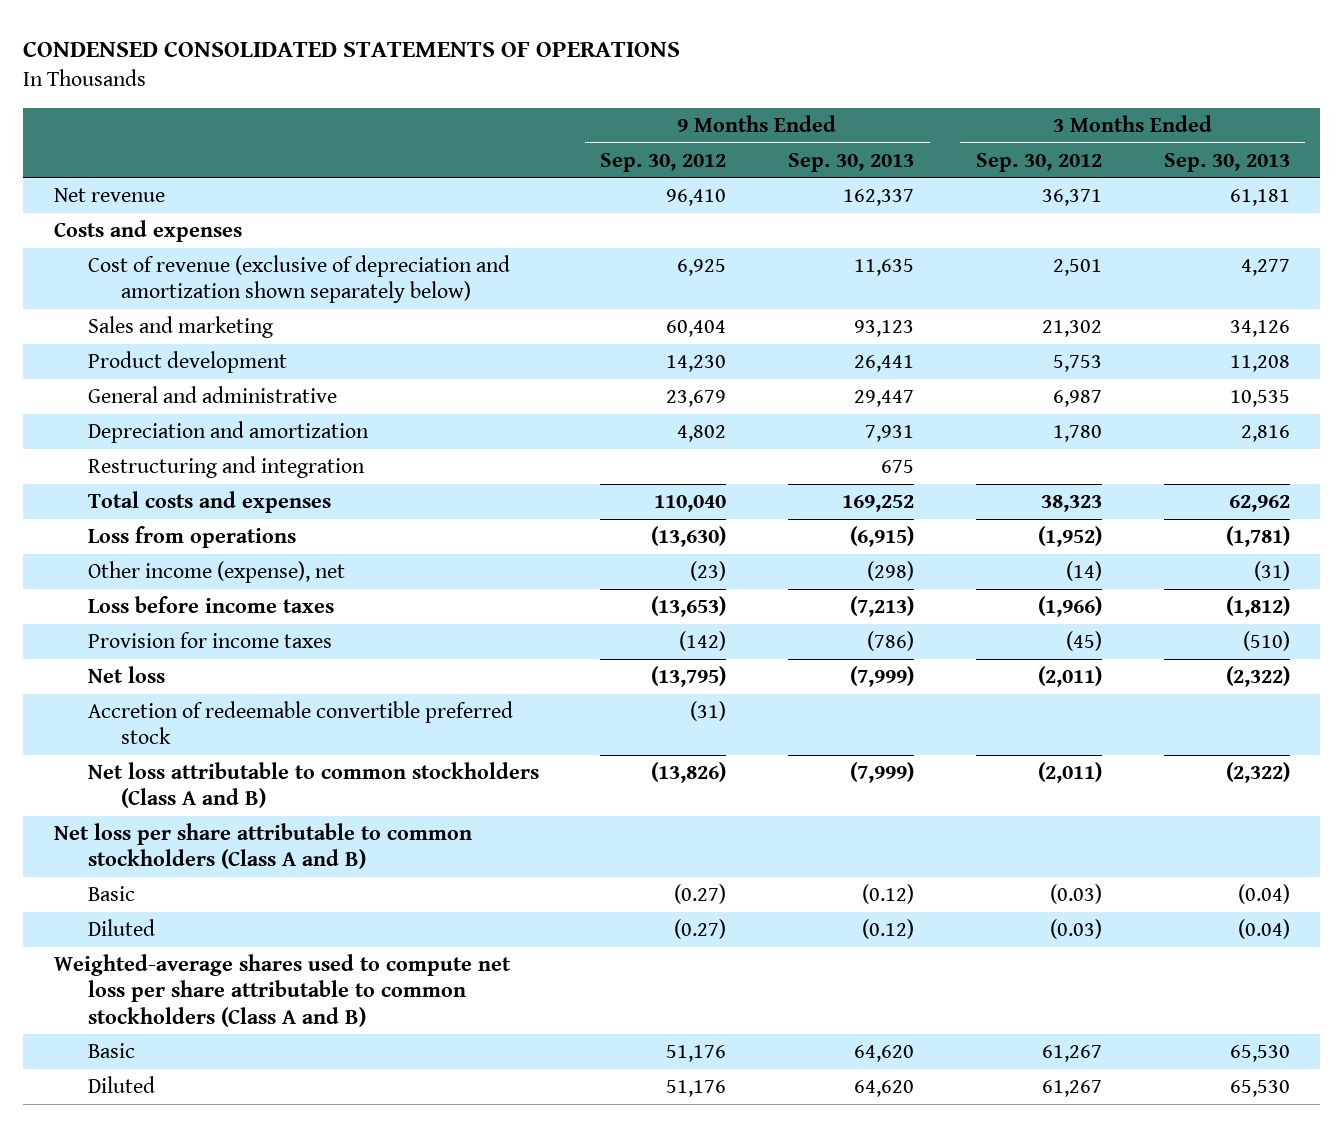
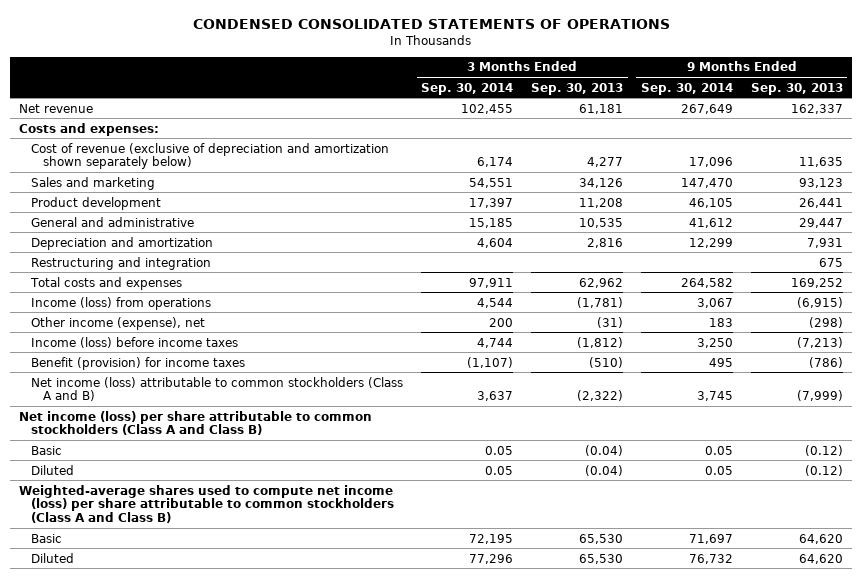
- | 9 Months Ended Sep. 30, 2012 | 9 Months Ended Sep. 30, 2013 | 3 Months Ended Sep. 30, 2012 | 3 Months Ended Sep. 30, 2013
+ | 3 Months Ended Sep. 30, 2014 | 3 Months Ended Sep. 30, 2013 | 9 Months Ended Sep. 30, 2014 | 9 Months Ended Sep. 30, 2013
- Costs and expenses
+ Costs and expenses:
- Loss from operations | (13,630) | (6,915) | (1,952) | (1,781)
+ Income (loss) from operations | 4,544 | (1,781) | 3,067 | (6,915)
- Loss before income taxes | (13,653) | (7,213) | (1,966) | (1,812)
- Provision for income taxes | (142) | (786) | (45) | (510)
- Net loss | (13,795) | (7,999) | (2,011) | (2,322)
- Accretion of redeemable convertible preferred stock | (31) | | |
- Net loss attributable to common stockholders (Class A and B) | (13,826) | (7,999) | (2,011) | (2,322)
- Net loss per share attributable to common stockholders (Class A and B)
+ Income (loss) before income taxes | 4,744 | (1,812) | 3,250 | (7,213)
+ Benefit (provision) for income taxes | (1,107) | (510) | 495 | (786)
+ Net income (loss) attributable to common stockholders (Class A and B) | 3,637 | (2,322) | 3,745 | (7,999)
+ Net income (loss) per share attributable to common stockholders (Class A and Class B)
- Weighted-average shares used to compute net loss per share attributable to common stockholders (Class A and B)
+ Weighted-average shares used to compute net income (loss) per share attributable to common stockholders (Class A and Class B)

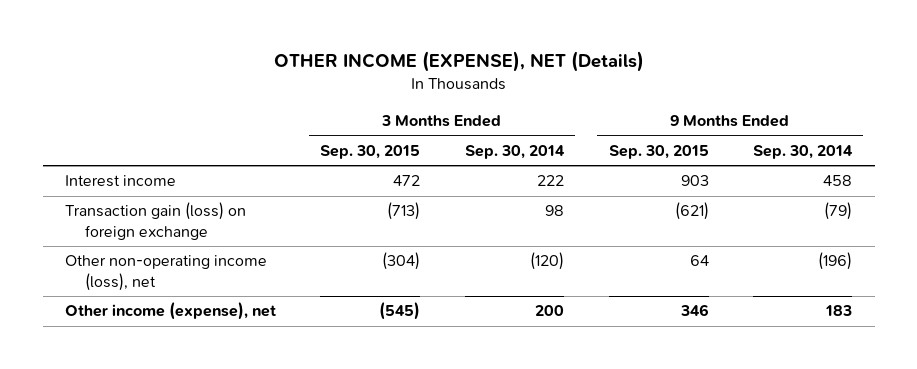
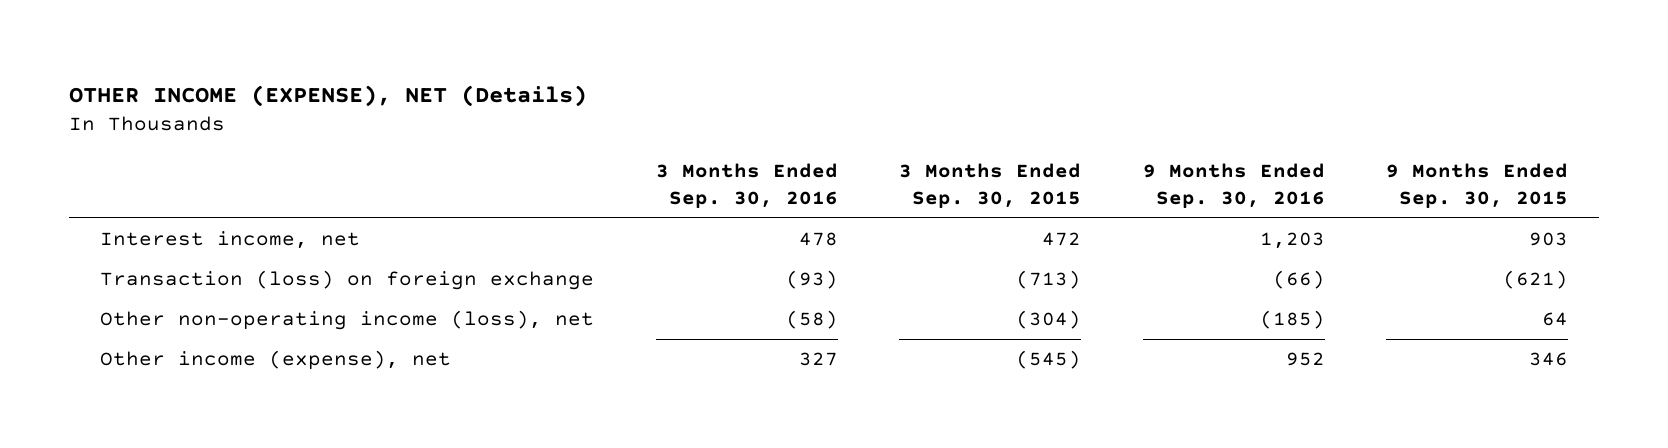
- | 3 Months Ended Sep. 30, 2015 | 3 Months Ended Sep. 30, 2014 | 9 Months Ended Sep. 30, 2015 | 9 Months Ended Sep. 30, 2014
+ | 3 Months Ended Sep. 30, 2016 | 3 Months Ended Sep. 30, 2015 | 9 Months Ended Sep. 30, 2016 | 9 Months Ended Sep. 30, 2015
- Interest income | 472 | 222 | 903 | 458
- Transaction gain (loss) on foreign exchange | (713) | 98 | (621) | (79)
+ Interest income, net | 478 | 472 | 1,203 | 903
+ Transaction (loss) on foreign exchange | (93) | (713) | (66) | (621)

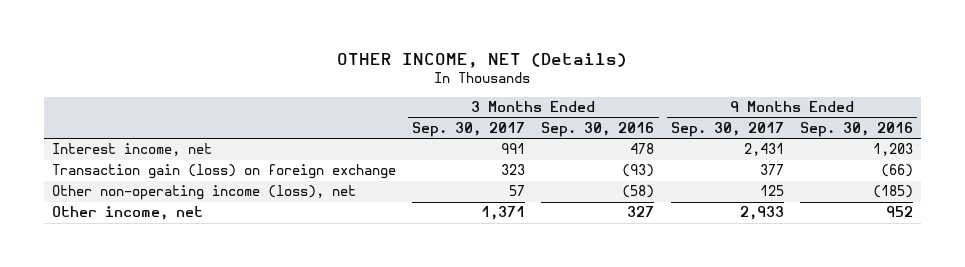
- OTHER INCOME (EXPENSE), NET (Details)
+ OTHER INCOME, NET (Details)
- | 3 Months Ended Sep. 30, 2016 | 3 Months Ended Sep. 30, 2015 | 9 Months Ended Sep. 30, 2016 | 9 Months Ended Sep. 30, 2015
+ | 3 Months Ended Sep. 30, 2017 | 3 Months Ended Sep. 30, 2016 | 9 Months Ended Sep. 30, 2017 | 9 Months Ended Sep. 30, 2016
- Transaction (loss) on foreign exchange | (93) | (713) | (66) | (621)
+ Transaction gain (loss) on foreign exchange | 323 | (93) | 377 | (66)
- Other income (expense), net | 327 | (545) | 952 | 346
+ Other income, net | 1,371 | 327 | 2,933 | 952

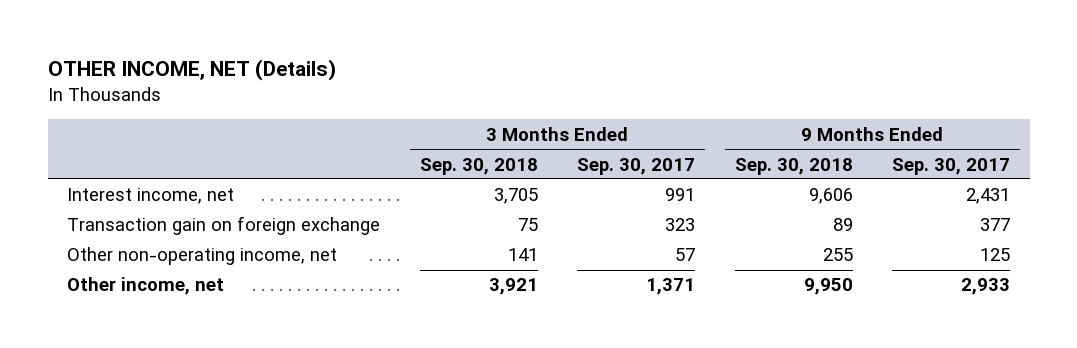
- | 3 Months Ended Sep. 30, 2017 | 3 Months Ended Sep. 30, 2016 | 9 Months Ended Sep. 30, 2017 | 9 Months Ended Sep. 30, 2016
+ | 3 Months Ended Sep. 30, 2018 | 3 Months Ended Sep. 30, 2017 | 9 Months Ended Sep. 30, 2018 | 9 Months Ended Sep. 30, 2017
- Transaction gain (loss) on foreign exchange | 323 | (93) | 377 | (66)
- Other non-operating income (loss), net | 57 | (58) | 125 | (185)
+ Transaction gain on foreign exchange | 75 | 323 | 89 | 377
+ Other non-operating income, net | 141 | 57 | 255 | 125

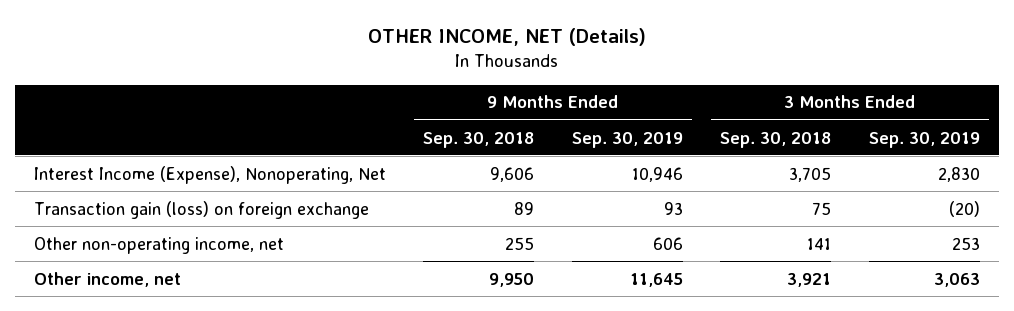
- | 3 Months Ended Sep. 30, 2018 | 3 Months Ended Sep. 30, 2017 | 9 Months Ended Sep. 30, 2018 | 9 Months Ended Sep. 30, 2017
+ | 9 Months Ended Sep. 30, 2018 | 9 Months Ended Sep. 30, 2019 | 3 Months Ended Sep. 30, 2018 | 3 Months Ended Sep. 30, 2019
- Interest income, net | 3,705 | 991 | 9,606 | 2,431
- Transaction gain on foreign exchange | 75 | 323 | 89 | 377
+ Interest Income (Expense), Nonoperating, Net | 9,606 | 10,946 | 3,705 | 2,830
+ Transaction gain (loss) on foreign exchange | 89 | 93 | 75 | (20)

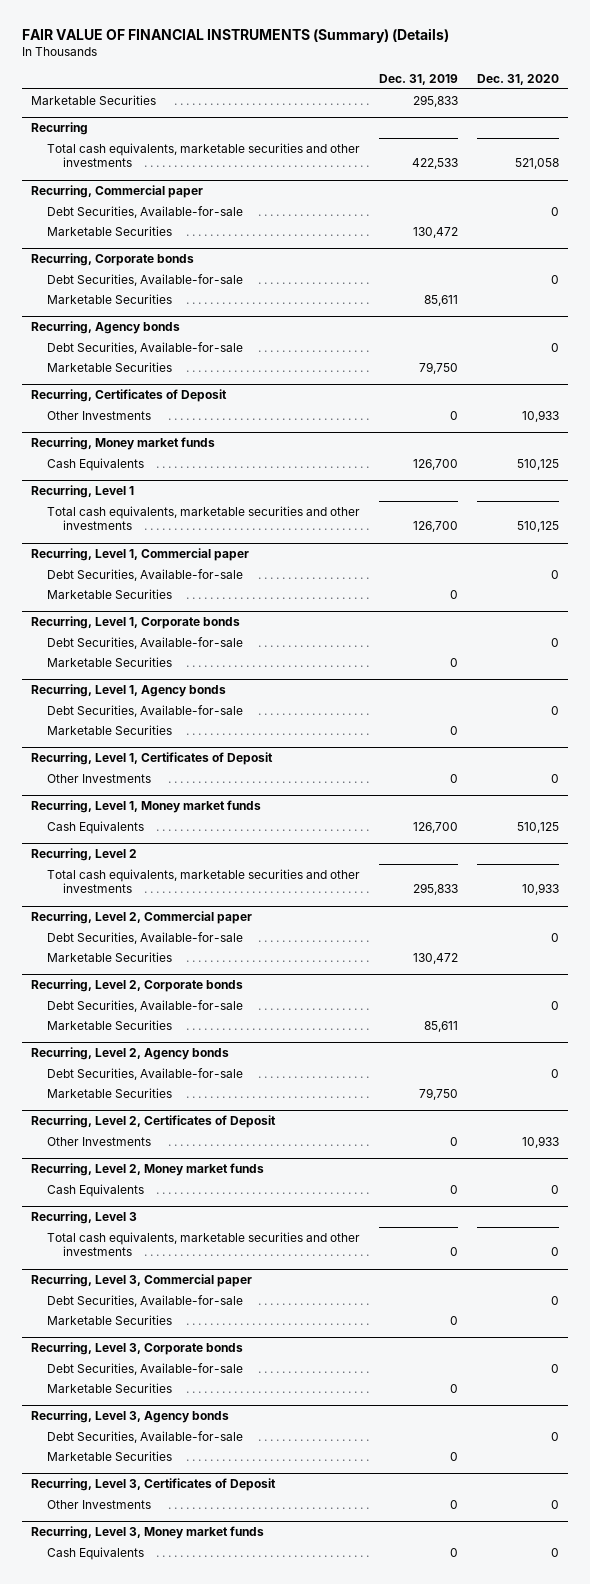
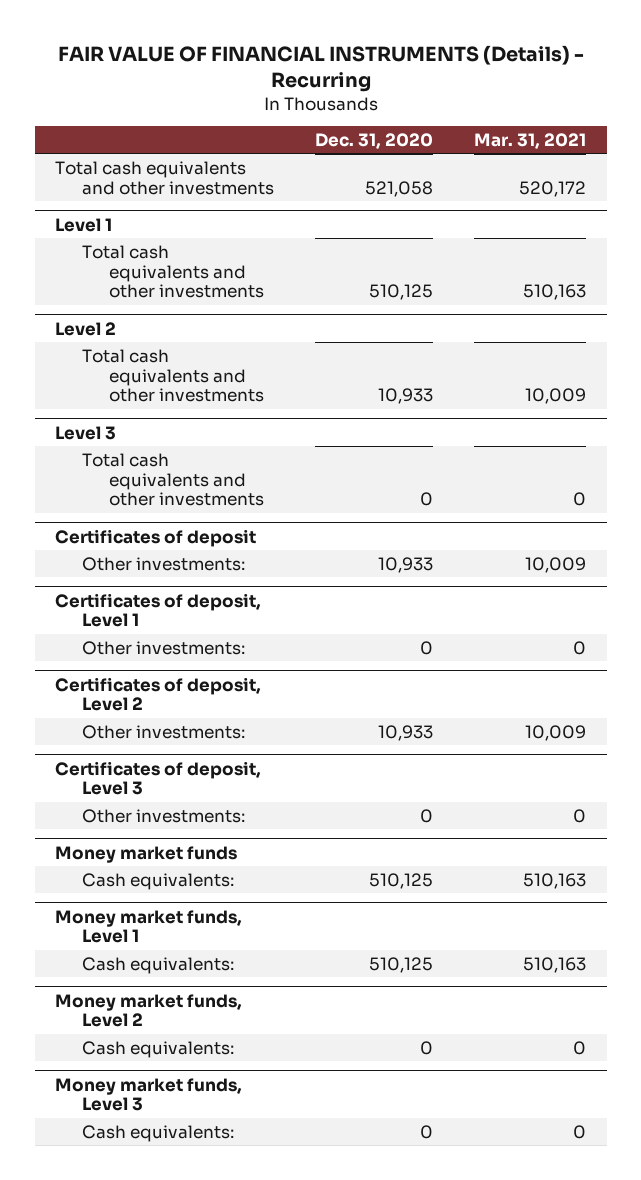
- FAIR VALUE OF FINANCIAL INSTRUMENTS (Summary) (Details)
+ FAIR VALUE OF FINANCIAL INSTRUMENTS (Details) - Recurring
- | Dec. 31, 2019 | Dec. 31, 2020
+ | Dec. 31, 2020 | Mar. 31, 2021
- Marketable Securities | 295,833 |
- Recurring
- Total cash equivalents, marketable securities and other investments | 422,533 | 521,058
- Recurring, Commercial paper
- Debt Securities, Available-for-sale | | 0
- Marketable Securities | 130,472 |
- Recurring, Corporate bonds
- Debt Securities, Available-for-sale | | 0
- Marketable Securities | 85,611 |
- Recurring, Agency bonds
- Debt Securities, Available-for-sale | | 0
- Marketable Securities | 79,750 |
- Recurring, Certificates of Deposit
- Other Investments | 0 | 10,933
- Recurring, Money market funds
- Cash Equivalents | 126,700 | 510,125
- Recurring, Level 1
- Total cash equivalents, marketable securities and other investments | 126,700 | 510,125
- Recurring, Level 1, Commercial paper
- Debt Securities, Available-for-sale | | 0
- Marketable Securities | 0 |
- Recurring, Level 1, Corporate bonds
- Debt Securities, Available-for-sale | | 0
- Marketable Securities | 0 |
- Recurring, Level 1, Agency bonds
- Debt Securities, Available-for-sale | | 0
- Marketable Securities | 0 |
- Recurring, Level 1, Certificates of Deposit
- Other Investments | 0 | 0
- Recurring, Level 1, Money market funds
- Cash Equivalents | 126,700 | 510,125
- Recurring, Level 2
- Total cash equivalents, marketable securities and other investments | 295,833 | 10,933
- Recurring, Level 2, Commercial paper
- Debt Securities, Available-for-sale | | 0
- Marketable Securities | 130,472 |
- Recurring, Level 2, Corporate bonds
- Debt Securities, Available-for-sale | | 0
- Marketable Securities | 85,611 |
- Recurring, Level 2, Agency bonds
- Debt Securities, Available-for-sale | | 0
- Marketable Securities | 79,750 |
- Recurring, Level 2, Certificates of Deposit
- Other Investments | 0 | 10,933
- Recurring, Level 2, Money market funds
- Cash Equivalents | 0 | 0
- Recurring, Level 3
- Total cash equivalents, marketable securities and other investments | 0 | 0
- Recurring, Level 3, Commercial paper
- Debt Securities, Available-for-sale | | 0
- Marketable Securities | 0 |
- Recurring, Level 3, Corporate bonds
- Debt Securities, Available-for-sale | | 0
- Marketable Securities | 0 |
- Recurring, Level 3, Agency bonds
- Debt Securities, Available-for-sale | | 0
- Marketable Securities | 0 |
- Recurring, Level 3, Certificates of Deposit
- Other Investments | 0 | 0
- Recurring, Level 3, Money market funds
- Cash Equivalents | 0 | 0
+ Total cash equivalents and other investments | 521,058 | 520,172
+ Level 1
+ Total cash equivalents and other investments | 510,125 | 510,163
+ Level 2
+ Total cash equivalents and other investments | 10,933 | 10,009
+ Level 3
+ Total cash equivalents and other investments | 0 | 0
+ Certificates of deposit
+ Other investments: | 10,933 | 10,009
+ Certificates of deposit, Level 1
+ Other investments: | 0 | 0
+ Certificates of deposit, Level 2
+ Other investments: | 10,933 | 10,009
+ Certificates of deposit, Level 3
+ Other investments: | 0 | 0
+ Money market funds
+ Cash equivalents: | 510,125 | 510,163
+ Money market funds, Level 1
+ Cash equivalents: | 510,125 | 510,163
+ Money market funds, Level 2
+ Cash equivalents: | 0 | 0
+ Money market funds, Level 3
+ Cash equivalents: | 0 | 0

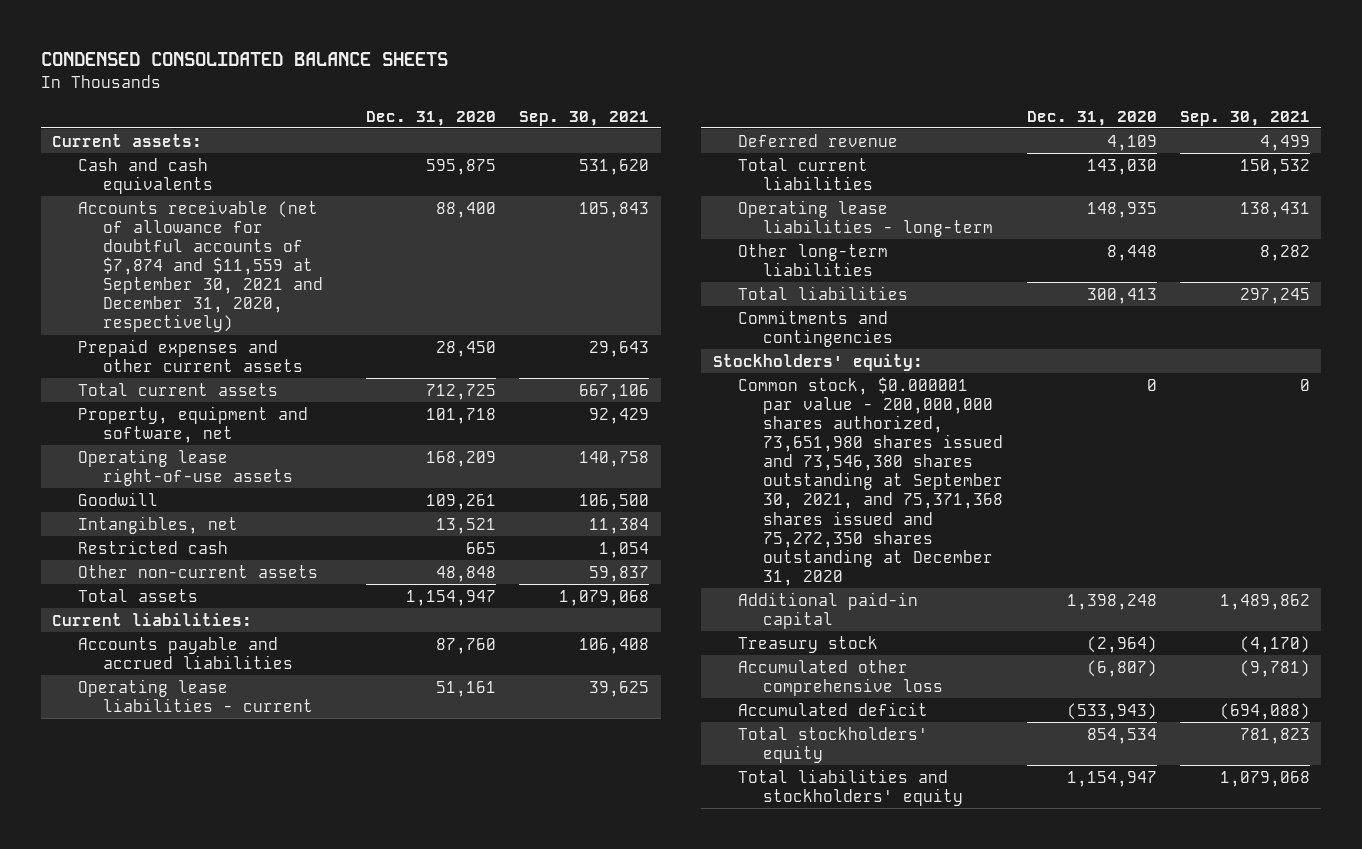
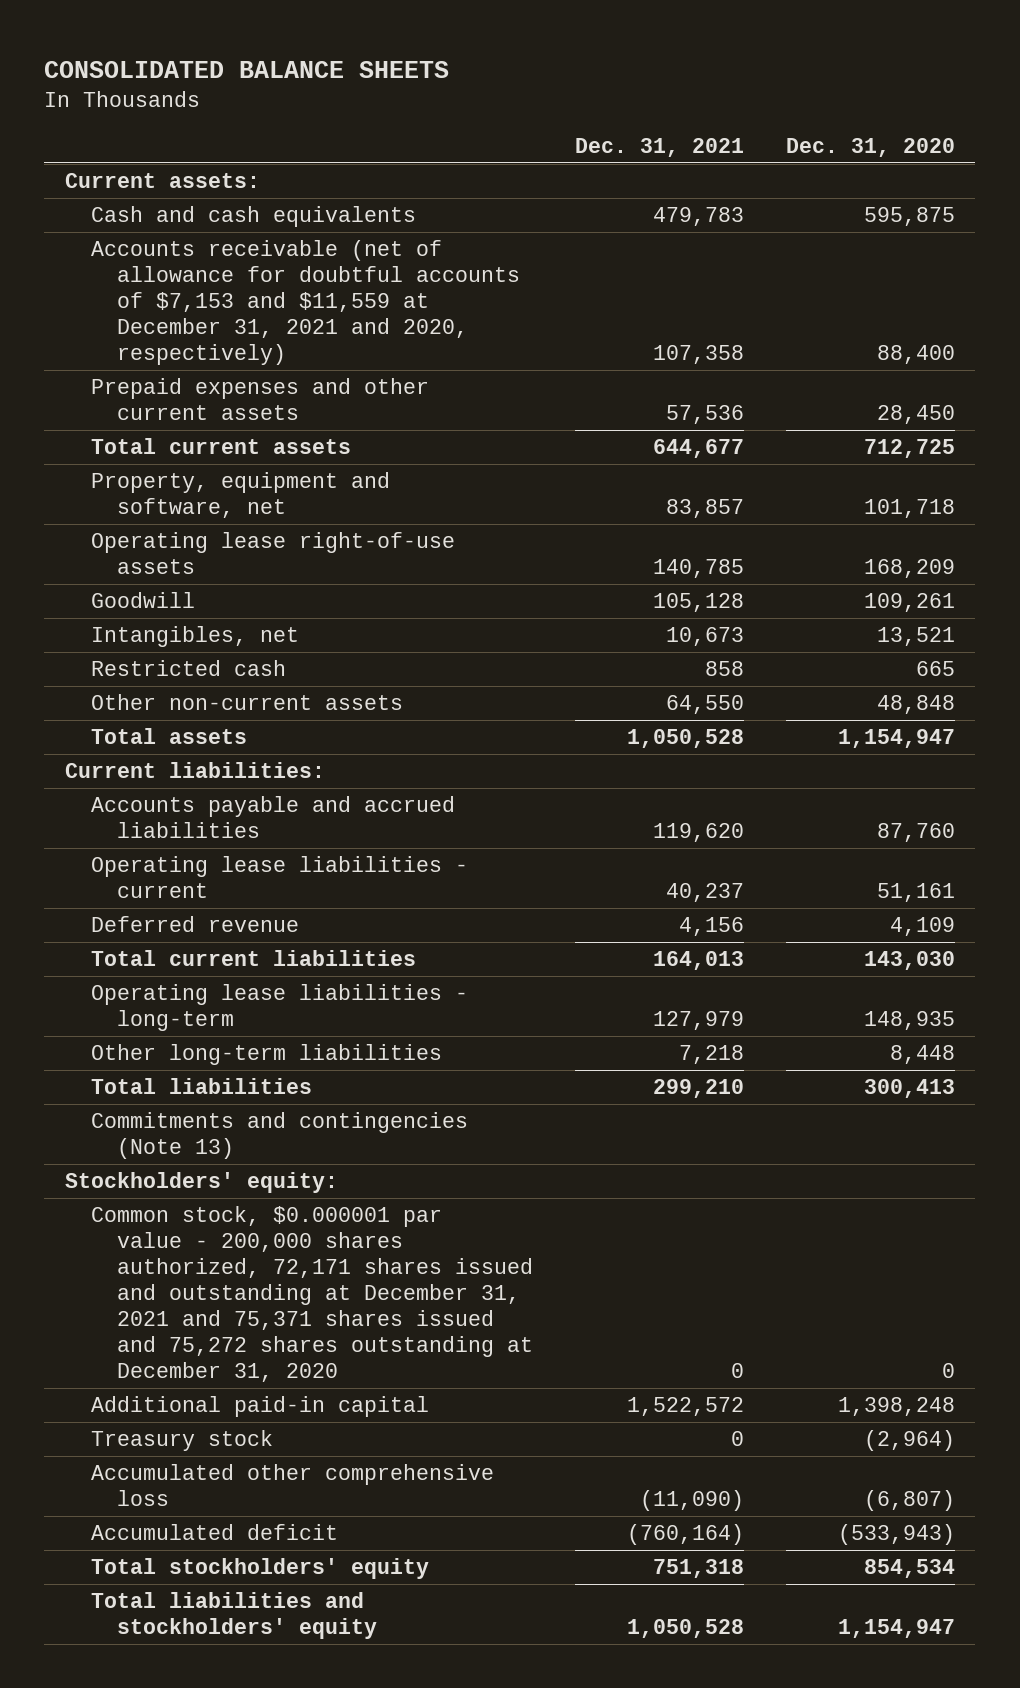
- CONDENSED CONSOLIDATED BALANCE SHEETS
+ CONSOLIDATED BALANCE SHEETS
- | Dec. 31, 2020 | Sep. 30, 2021
+ | Dec. 31, 2021 | Dec. 31, 2020
- Accounts receivable (net of allowance for doubtful accounts of $7,874 and $11,559 at September 30, 2021 and December 31, 2020, respectively) | 88,400 | 105,843
+ Accounts receivable (net of allowance for doubtful accounts of $7,153 and $11,559 at December 31, 2021 and 2020, respectively) | 107,358 | 88,400
- Commitments and contingencies
+ Commitments and contingencies (Note 13)
- Common stock, $0.000001 par value - 200,000,000 shares authorized, 73,651,980 shares issued and 73,546,380 shares outstanding at September 30, 2021, and 75,371,368 shares issued and 75,272,350 shares outstanding at December 31, 2020 | 0 | 0
+ Common stock, $0.000001 par value - 200,000 shares authorized, 72,171 shares issued and outstanding at December 31, 2021 and 75,371 shares issued and 75,272 shares outstanding at December 31, 2020 | 0 | 0

